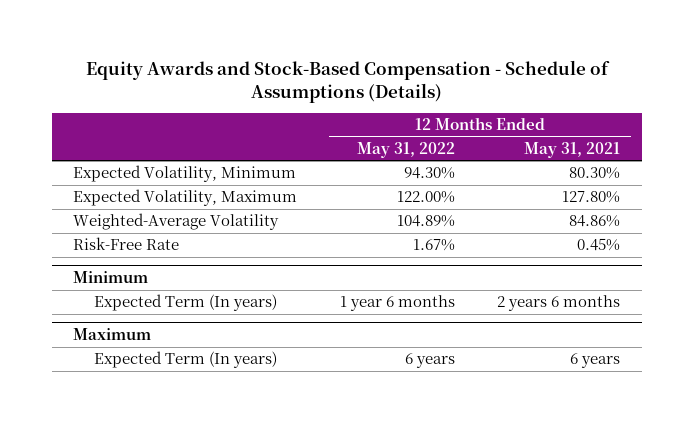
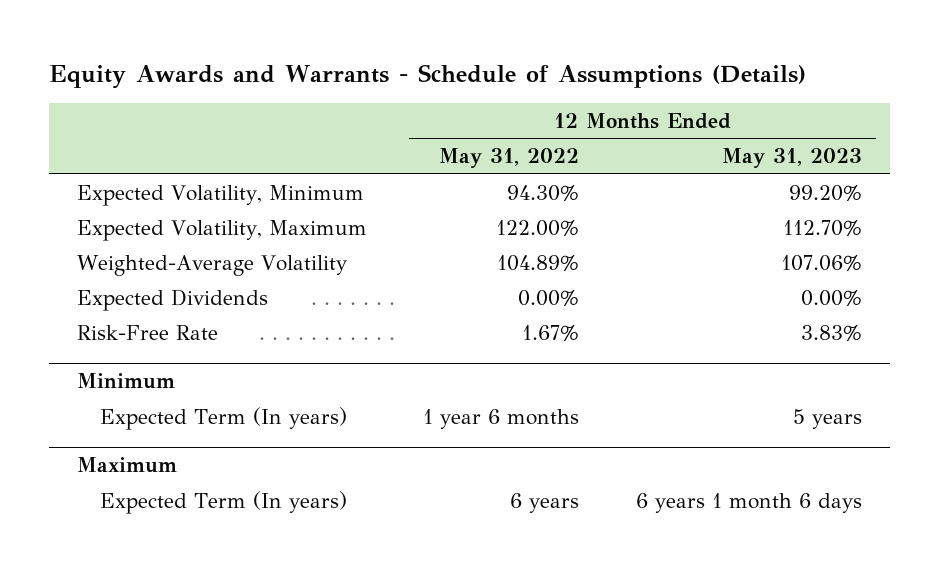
- Equity Awards and Stock-Based Compensation - Schedule of Assumptions (Details)
+ Equity Awards and Warrants - Schedule of Assumptions (Details)
- | 12 Months Ended May 31, 2022 | 12 Months Ended May 31, 2021
+ | 12 Months Ended May 31, 2022 | 12 Months Ended May 31, 2023
+ Expected Dividends | 0.00% | 0.00%

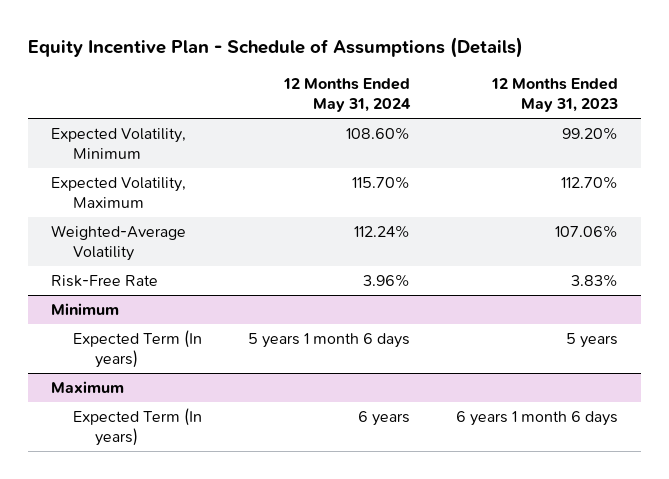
- Equity Awards and Warrants - Schedule of Assumptions (Details)
+ Equity Incentive Plan - Schedule of Assumptions (Details)
- | 12 Months Ended May 31, 2022 | 12 Months Ended May 31, 2023
+ | 12 Months Ended May 31, 2024 | 12 Months Ended May 31, 2023
- Expected Dividends | 0.00% | 0.00%

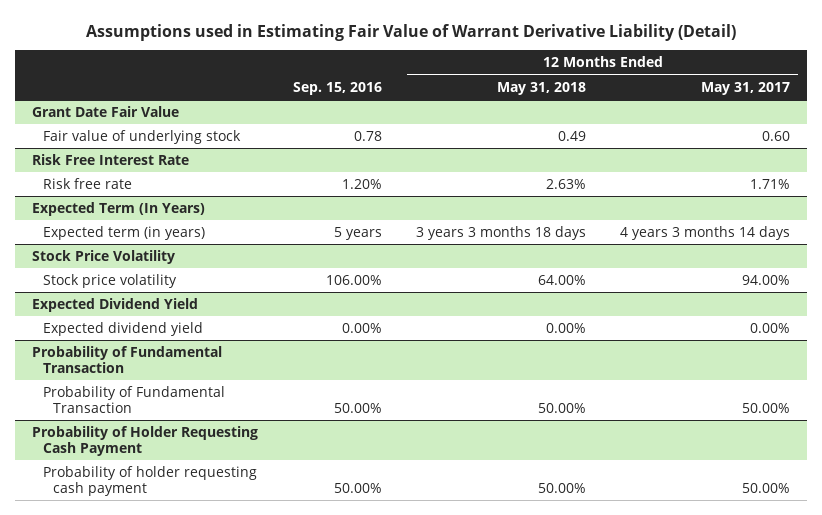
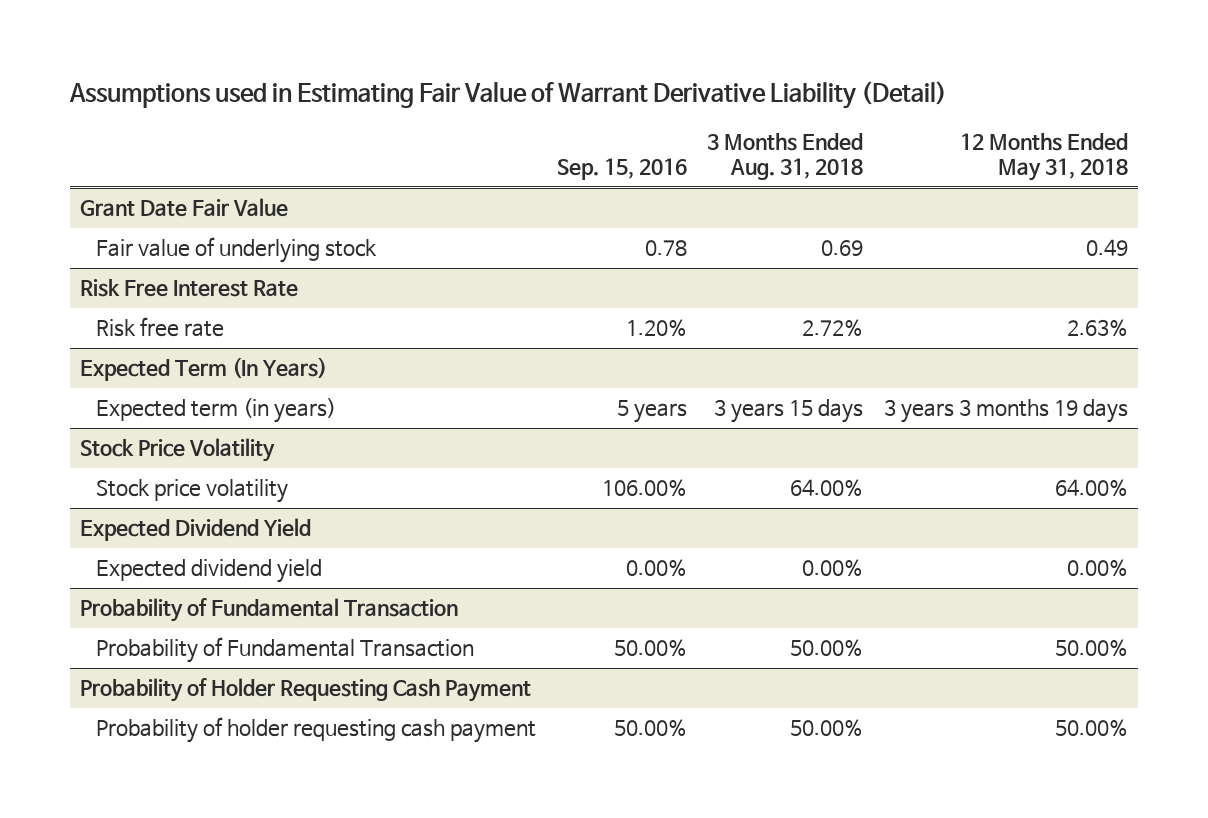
- | Sep. 15, 2016 | 12 Months Ended May 31, 2018 | 12 Months Ended May 31, 2017
+ | Sep. 15, 2016 | 3 Months Ended Aug. 31, 2018 | 12 Months Ended May 31, 2018
@ Expected Term (In Years)
- Expected term (in years) | 5 years | 3 years 3 months 18 days | 4 years 3 months 14 days
+ Expected term (in years) | 5 years | 3 years 15 days | 3 years 3 months 19 days

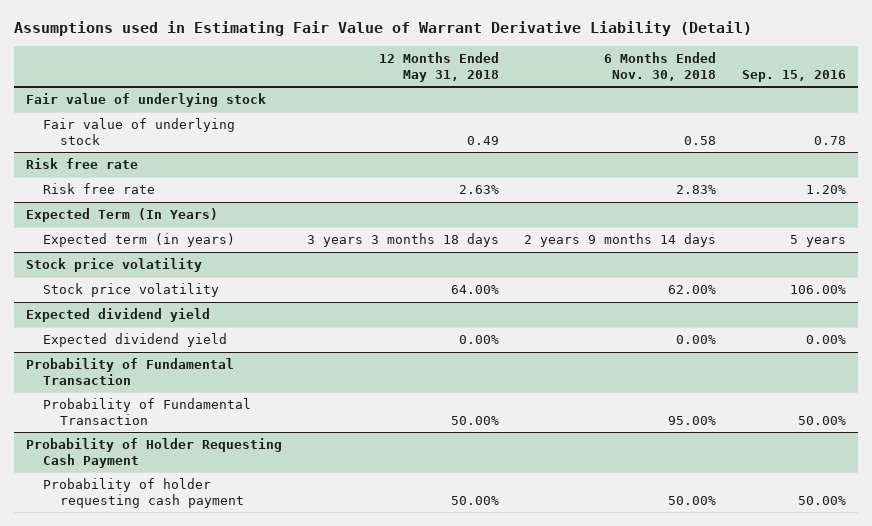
- | Sep. 15, 2016 | 3 Months Ended Aug. 31, 2018 | 12 Months Ended May 31, 2018
+ | 12 Months Ended May 31, 2018 | 6 Months Ended Nov. 30, 2018 | Sep. 15, 2016
- Grant Date Fair Value
+ Fair value of underlying stock
- Risk Free Interest Rate
+ Risk free rate
@ Expected Term (In Years)
- Expected term (in years) | 5 years | 3 years 15 days | 3 years 3 months 19 days
- Stock Price Volatility
@ Expected Term (In Years)
+ Expected term (in years) | 3 years 3 months 18 days | 2 years 9 months 14 days | 5 years
+ Stock price volatility
- Expected Dividend Yield
+ Expected dividend yield

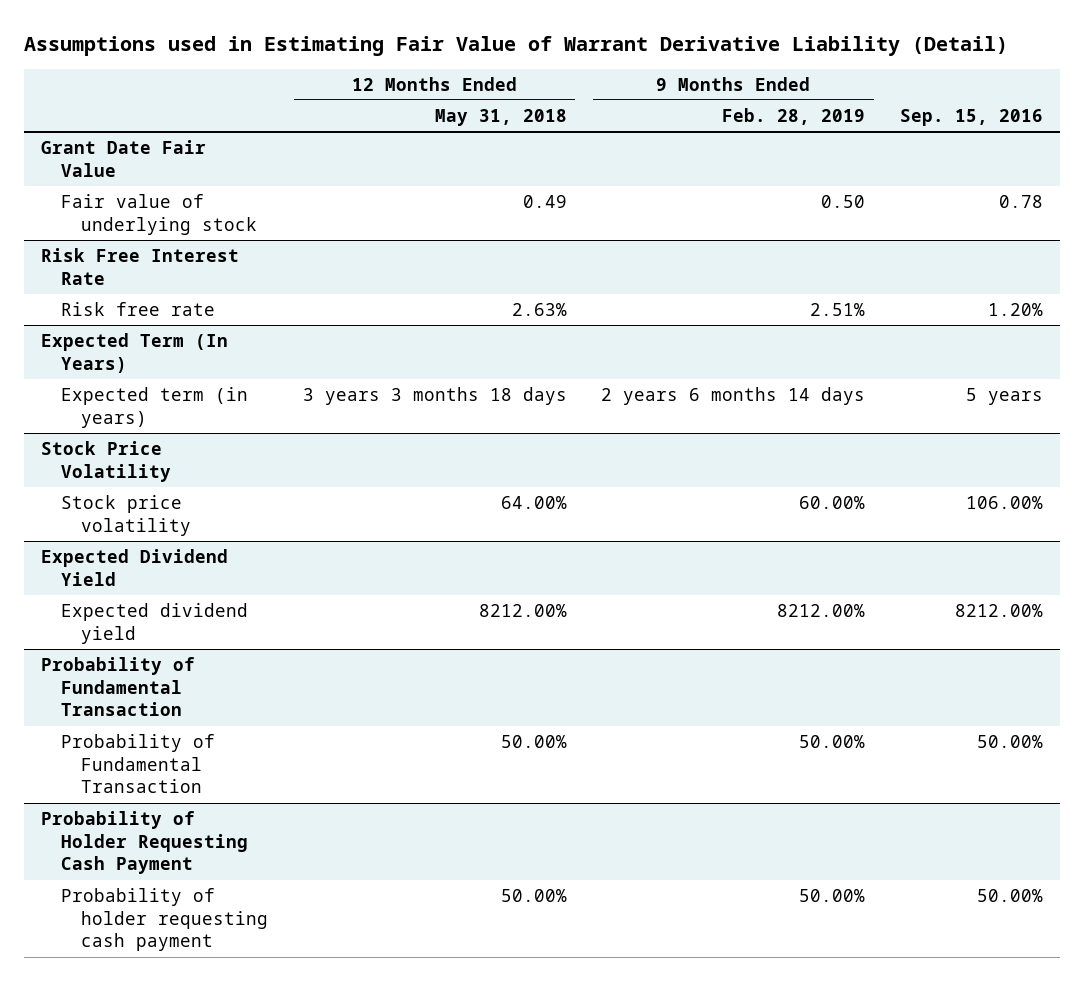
- | 12 Months Ended May 31, 2018 | 6 Months Ended Nov. 30, 2018 | Sep. 15, 2016
+ | 12 Months Ended May 31, 2018 | 9 Months Ended Feb. 28, 2019 | Sep. 15, 2016
- Fair value of underlying stock
+ Grant Date Fair Value
- Risk free rate
+ Risk Free Interest Rate
- Stock price volatility
+ Stock Price Volatility
- Expected dividend yield
- Expected dividend yield | 0.00% | 0.00% | 0.00%
+ Expected Dividend Yield
+ Expected dividend yield | 8212.00% | 8212.00% | 8212.00%

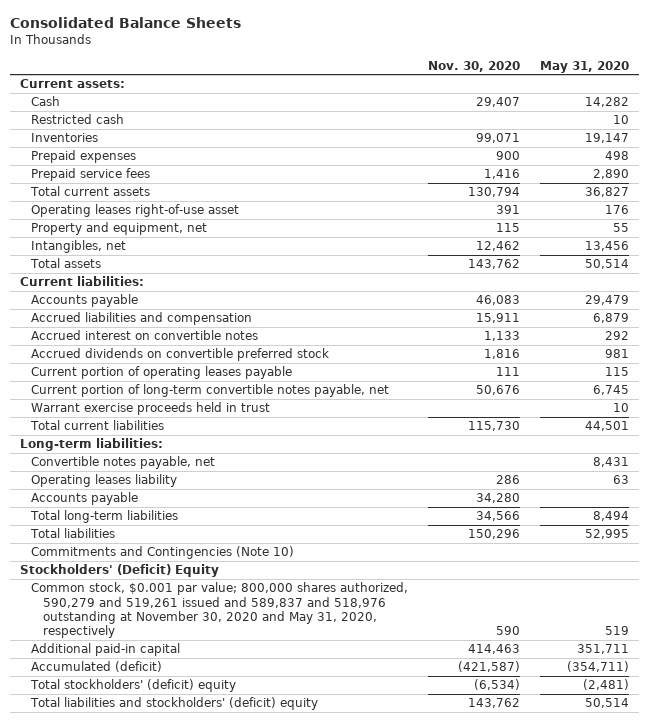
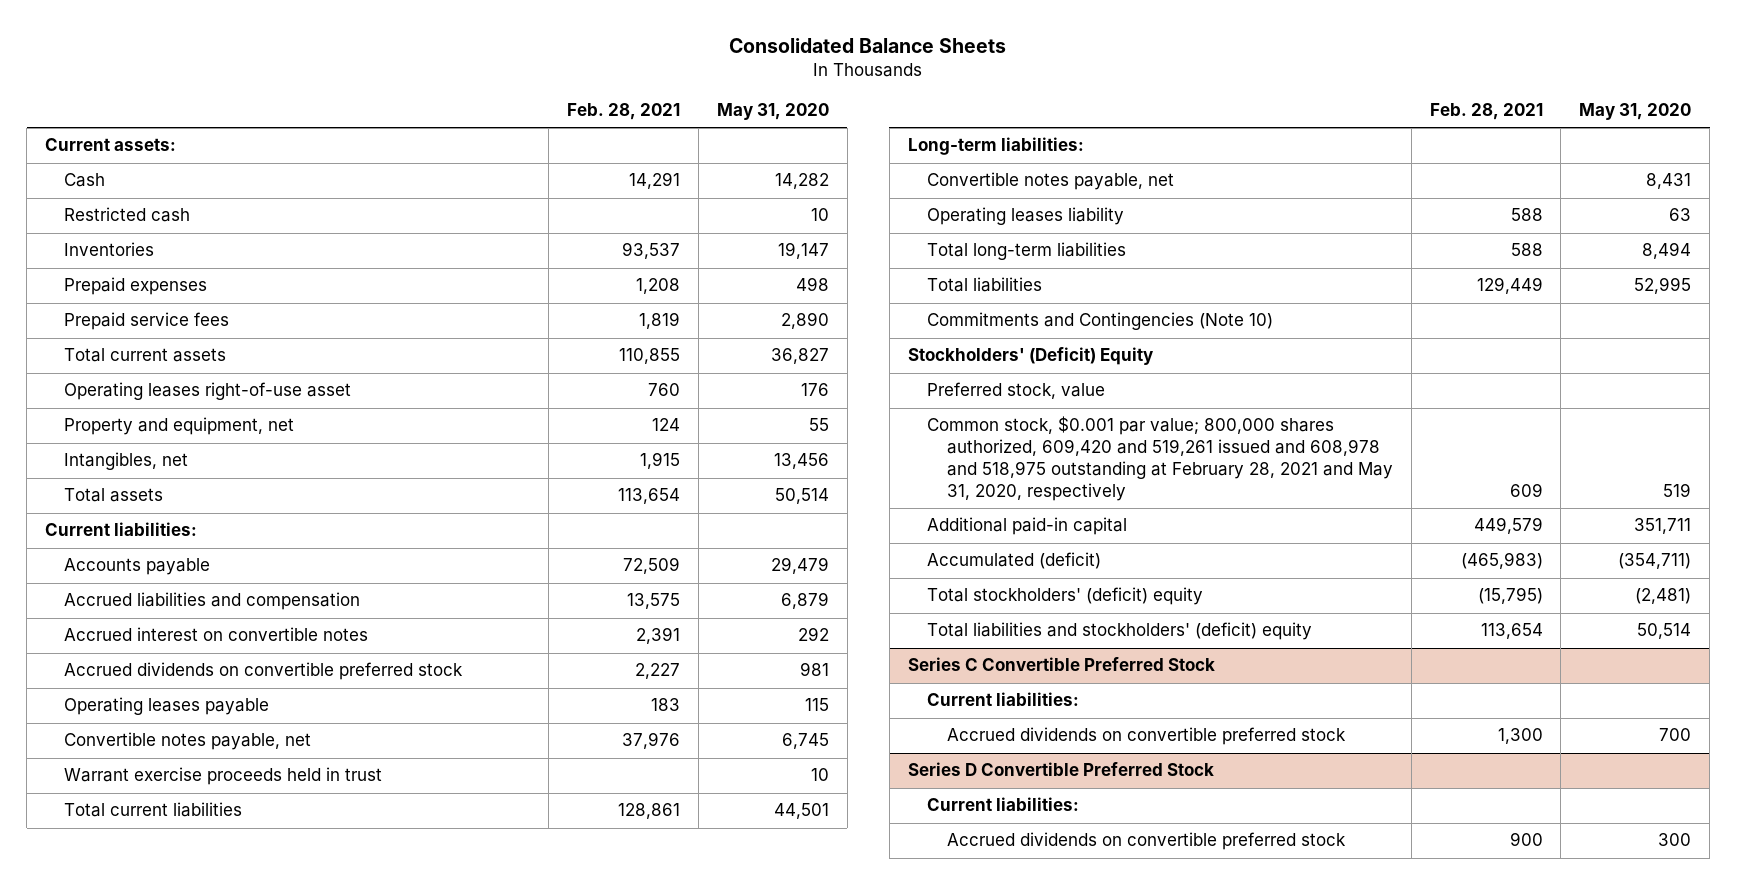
- | Nov. 30, 2020 | May 31, 2020
+ | Feb. 28, 2021 | May 31, 2020
- Current portion of operating leases payable | 111 | 115
- Current portion of long-term convertible notes payable, net | 50,676 | 6,745
+ Operating leases payable | 183 | 115
+ Convertible notes payable, net | 37,976 | 6,745
- Accounts payable | 34,280 |
- Common stock, $0.001 par value; 800,000 shares authorized, 590,279 and 519,261 issued and 589,837 and 518,976 outstanding at November 30, 2020 and May 31, 2020, respectively | 590 | 519
+ Preferred stock, value
+ Common stock, $0.001 par value; 800,000 shares authorized, 609,420 and 519,261 issued and 608,978 and 518,975 outstanding at February 28, 2021 and May 31, 2020, respectively | 609 | 519
+ Series C Convertible Preferred Stock
+ Current liabilities:
+ Accrued dividends on convertible preferred stock | 1,300 | 700
+ Series D Convertible Preferred Stock
+ Current liabilities:
+ Accrued dividends on convertible preferred stock | 900 | 300

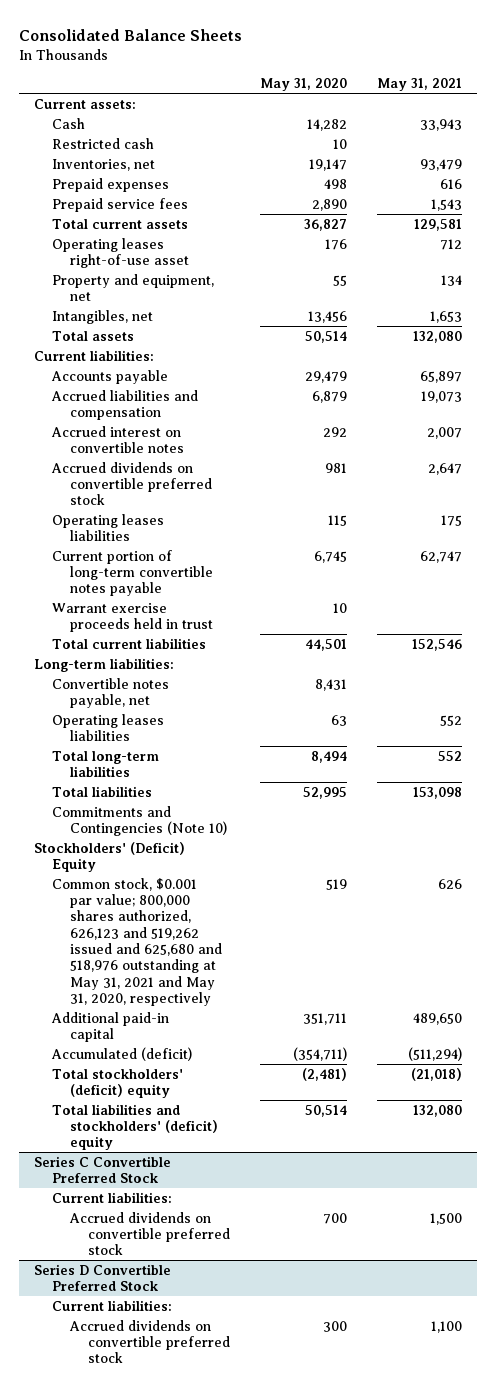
- | Feb. 28, 2021 | May 31, 2020
+ | May 31, 2020 | May 31, 2021
- Inventories | 93,537 | 19,147
+ Inventories, net | 19,147 | 93,479
- Operating leases payable | 183 | 115
- Convertible notes payable, net | 37,976 | 6,745
+ Operating leases liabilities | 115 | 175
+ Current portion of long-term convertible notes payable | 6,745 | 62,747
- Operating leases liability | 588 | 63
+ Operating leases liabilities | 63 | 552
- Preferred stock, value
- Common stock, $0.001 par value; 800,000 shares authorized, 609,420 and 519,261 issued and 608,978 and 518,975 outstanding at February 28, 2021 and May 31, 2020, respectively | 609 | 519
+ Common stock, $0.001 par value; 800,000 shares authorized, 626,123 and 519,262 issued and 625,680 and 518,976 outstanding at May 31, 2021 and May 31, 2020, respectively | 519 | 626

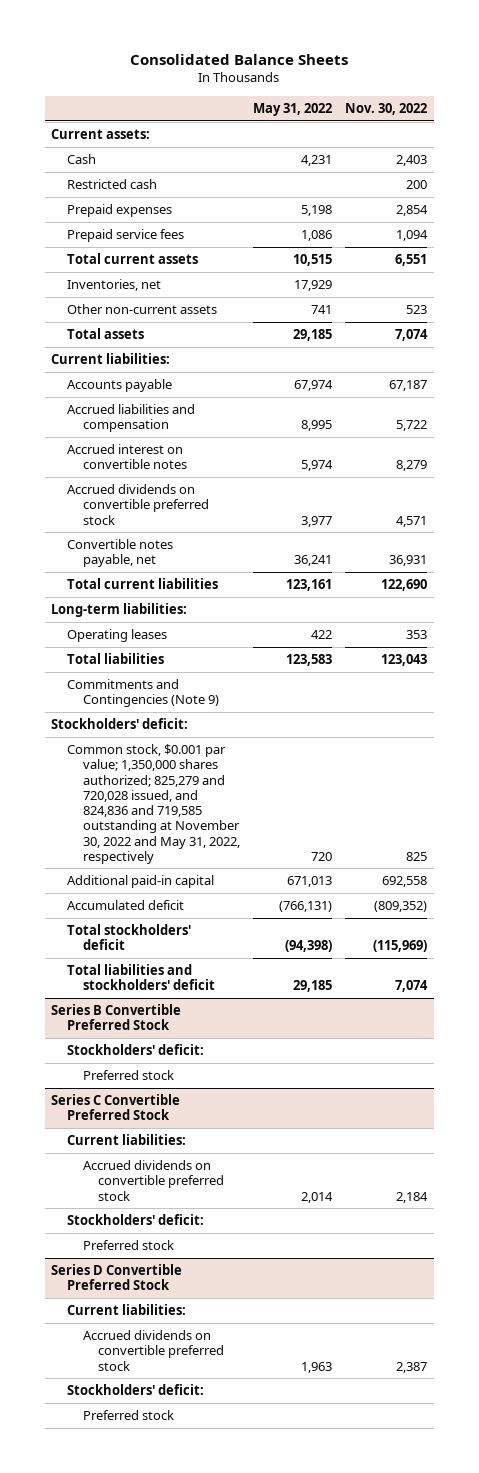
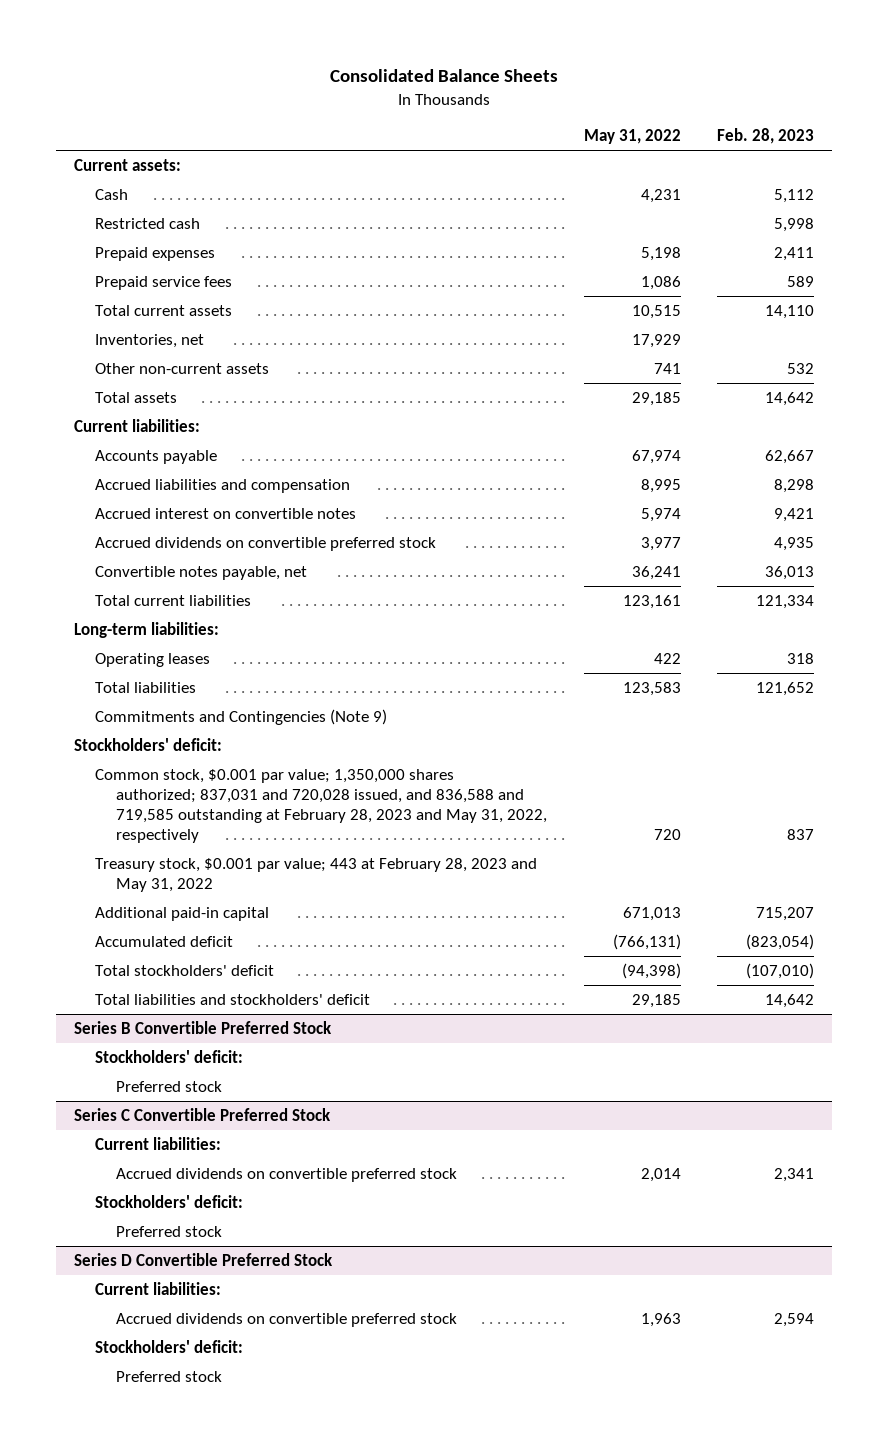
- | May 31, 2022 | Nov. 30, 2022
+ | May 31, 2022 | Feb. 28, 2023
- Common stock, $0.001 par value; 1,350,000 shares authorized; 825,279 and 720,028 issued, and 824,836 and 719,585 outstanding at November 30, 2022 and May 31, 2022, respectively | 720 | 825
+ Common stock, $0.001 par value; 1,350,000 shares authorized; 837,031 and 720,028 issued, and 836,588 and 719,585 outstanding at February 28, 2023 and May 31, 2022, respectively | 720 | 837
+ Treasury stock, $0.001 par value; 443 at February 28, 2023 and May 31, 2022

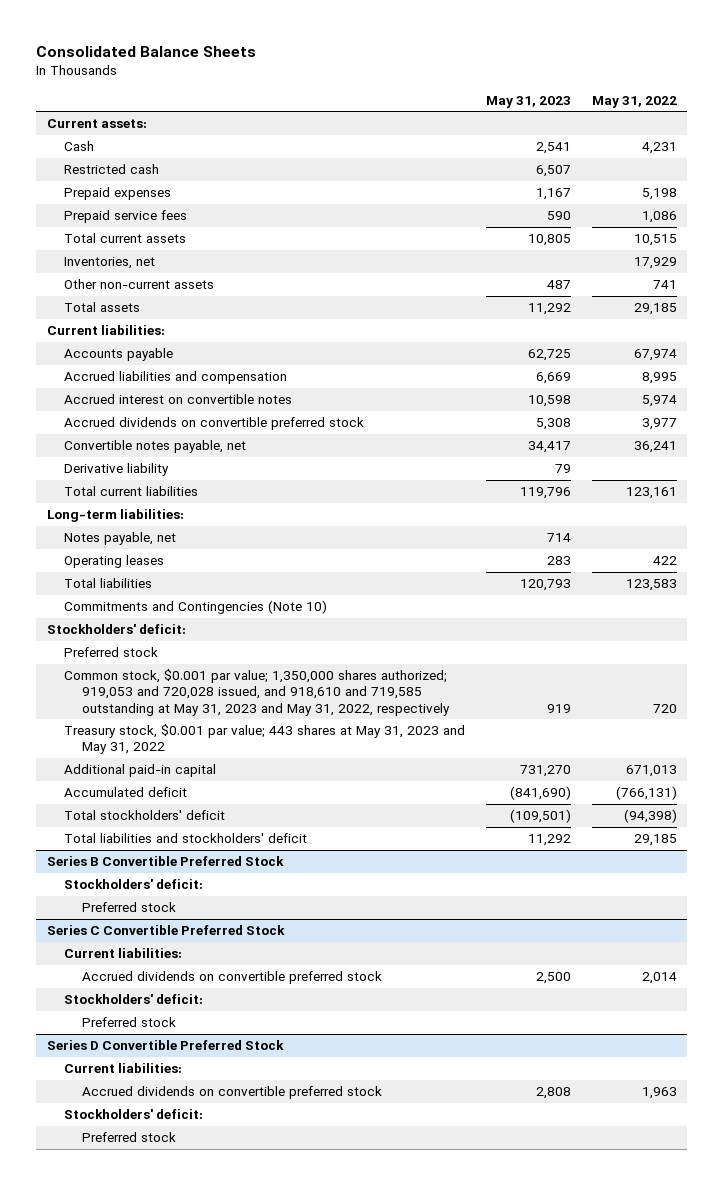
- | May 31, 2022 | Feb. 28, 2023
+ | May 31, 2023 | May 31, 2022
+ Derivative liability | 79 |
+ Notes payable, net | 714 |
- Commitments and Contingencies (Note 9)
+ Commitments and Contingencies (Note 10)
- Common stock, $0.001 par value; 1,350,000 shares authorized; 837,031 and 720,028 issued, and 836,588 and 719,585 outstanding at February 28, 2023 and May 31, 2022, respectively | 720 | 837
- Treasury stock, $0.001 par value; 443 at February 28, 2023 and May 31, 2022
+ Preferred stock
+ Common stock, $0.001 par value; 1,350,000 shares authorized; 919,053 and 720,028 issued, and 918,610 and 719,585 outstanding at May 31, 2023 and May 31, 2022, respectively | 919 | 720
+ Treasury stock, $0.001 par value; 443 shares at May 31, 2023 and May 31, 2022

